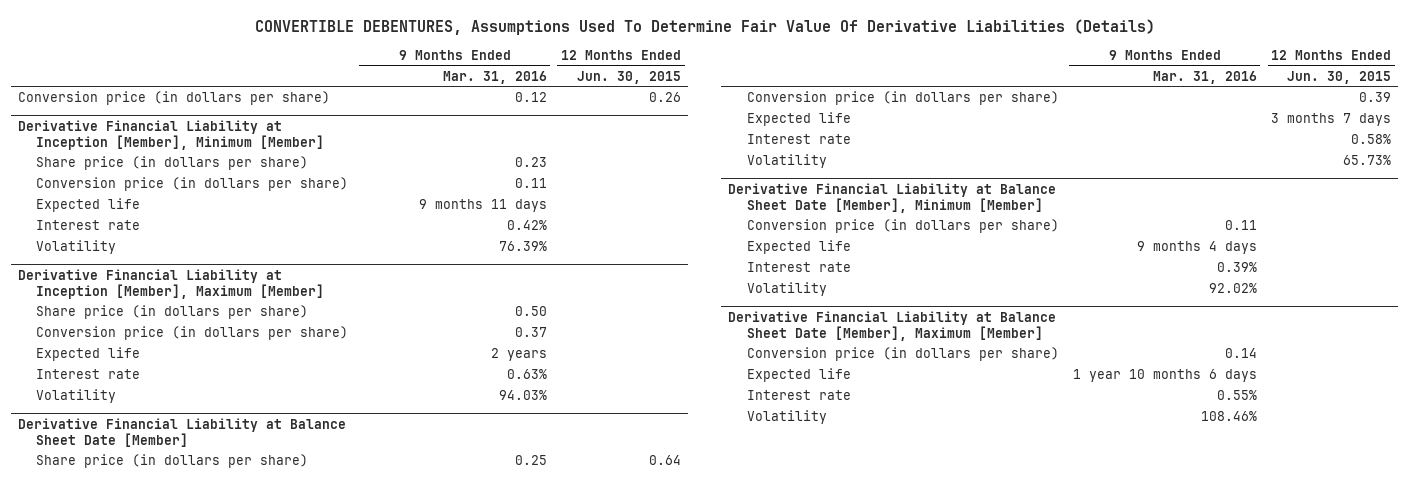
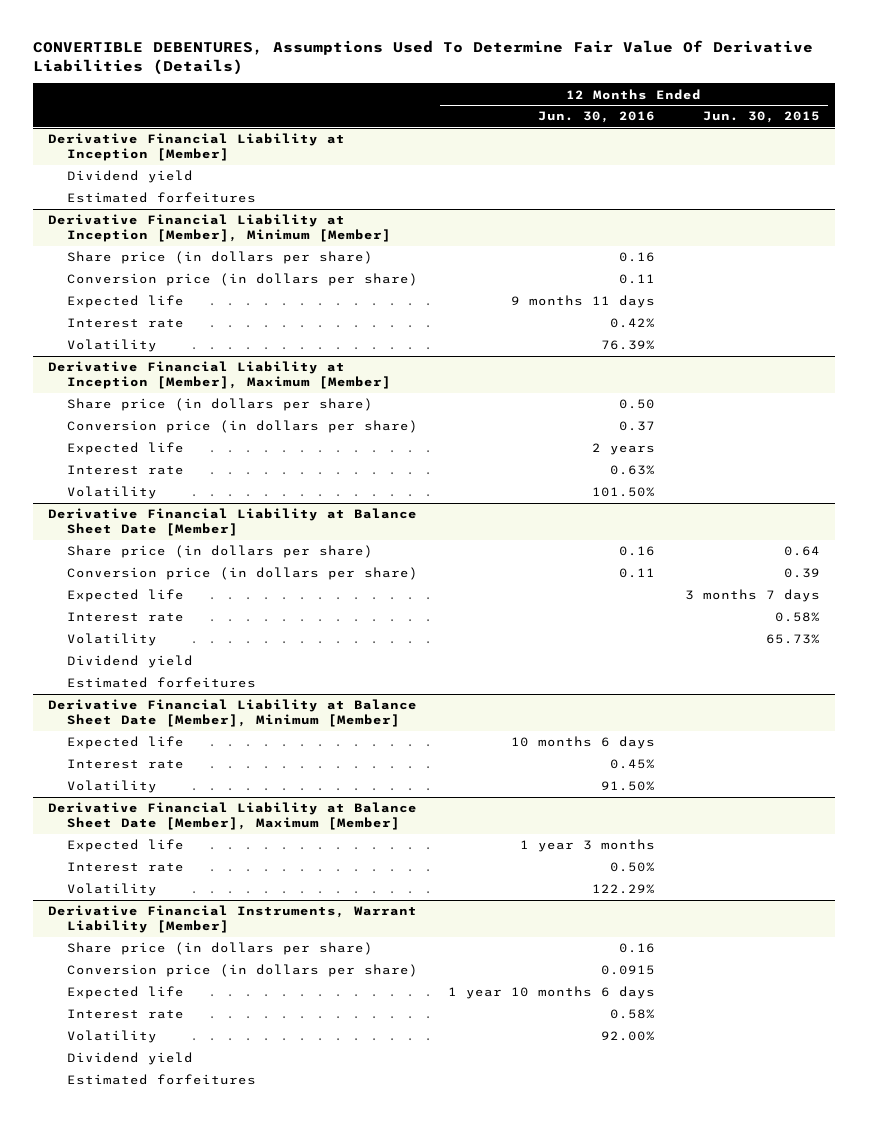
- | 9 Months Ended Mar. 31, 2016 | 12 Months Ended Jun. 30, 2015
+ | 12 Months Ended Jun. 30, 2016 | 12 Months Ended Jun. 30, 2015
- Conversion price (in dollars per share) | 0.12 | 0.26
+ Derivative Financial Liability at Inception [Member]
+ Dividend yield
+ Estimated forfeitures
@ Derivative Financial Liability at Balance Sheet Date [Member]
+ Dividend yield
+ Estimated forfeitures
@ Derivative Financial Liability at Balance Sheet Date [Member], Minimum [Member]
- Conversion price (in dollars per share) | 0.11 |
@ Derivative Financial Liability at Balance Sheet Date [Member], Maximum [Member]
- Conversion price (in dollars per share) | 0.14 |
+ Derivative Financial Instruments, Warrant Liability [Member]
+ Share price (in dollars per share) | 0.16 |
+ Conversion price (in dollars per share) | 0.0915 |
+ Expected life | 1 year 10 months 6 days |
+ Interest rate | 0.58% |
+ Volatility | 92.00% |
+ Dividend yield
+ Estimated forfeitures

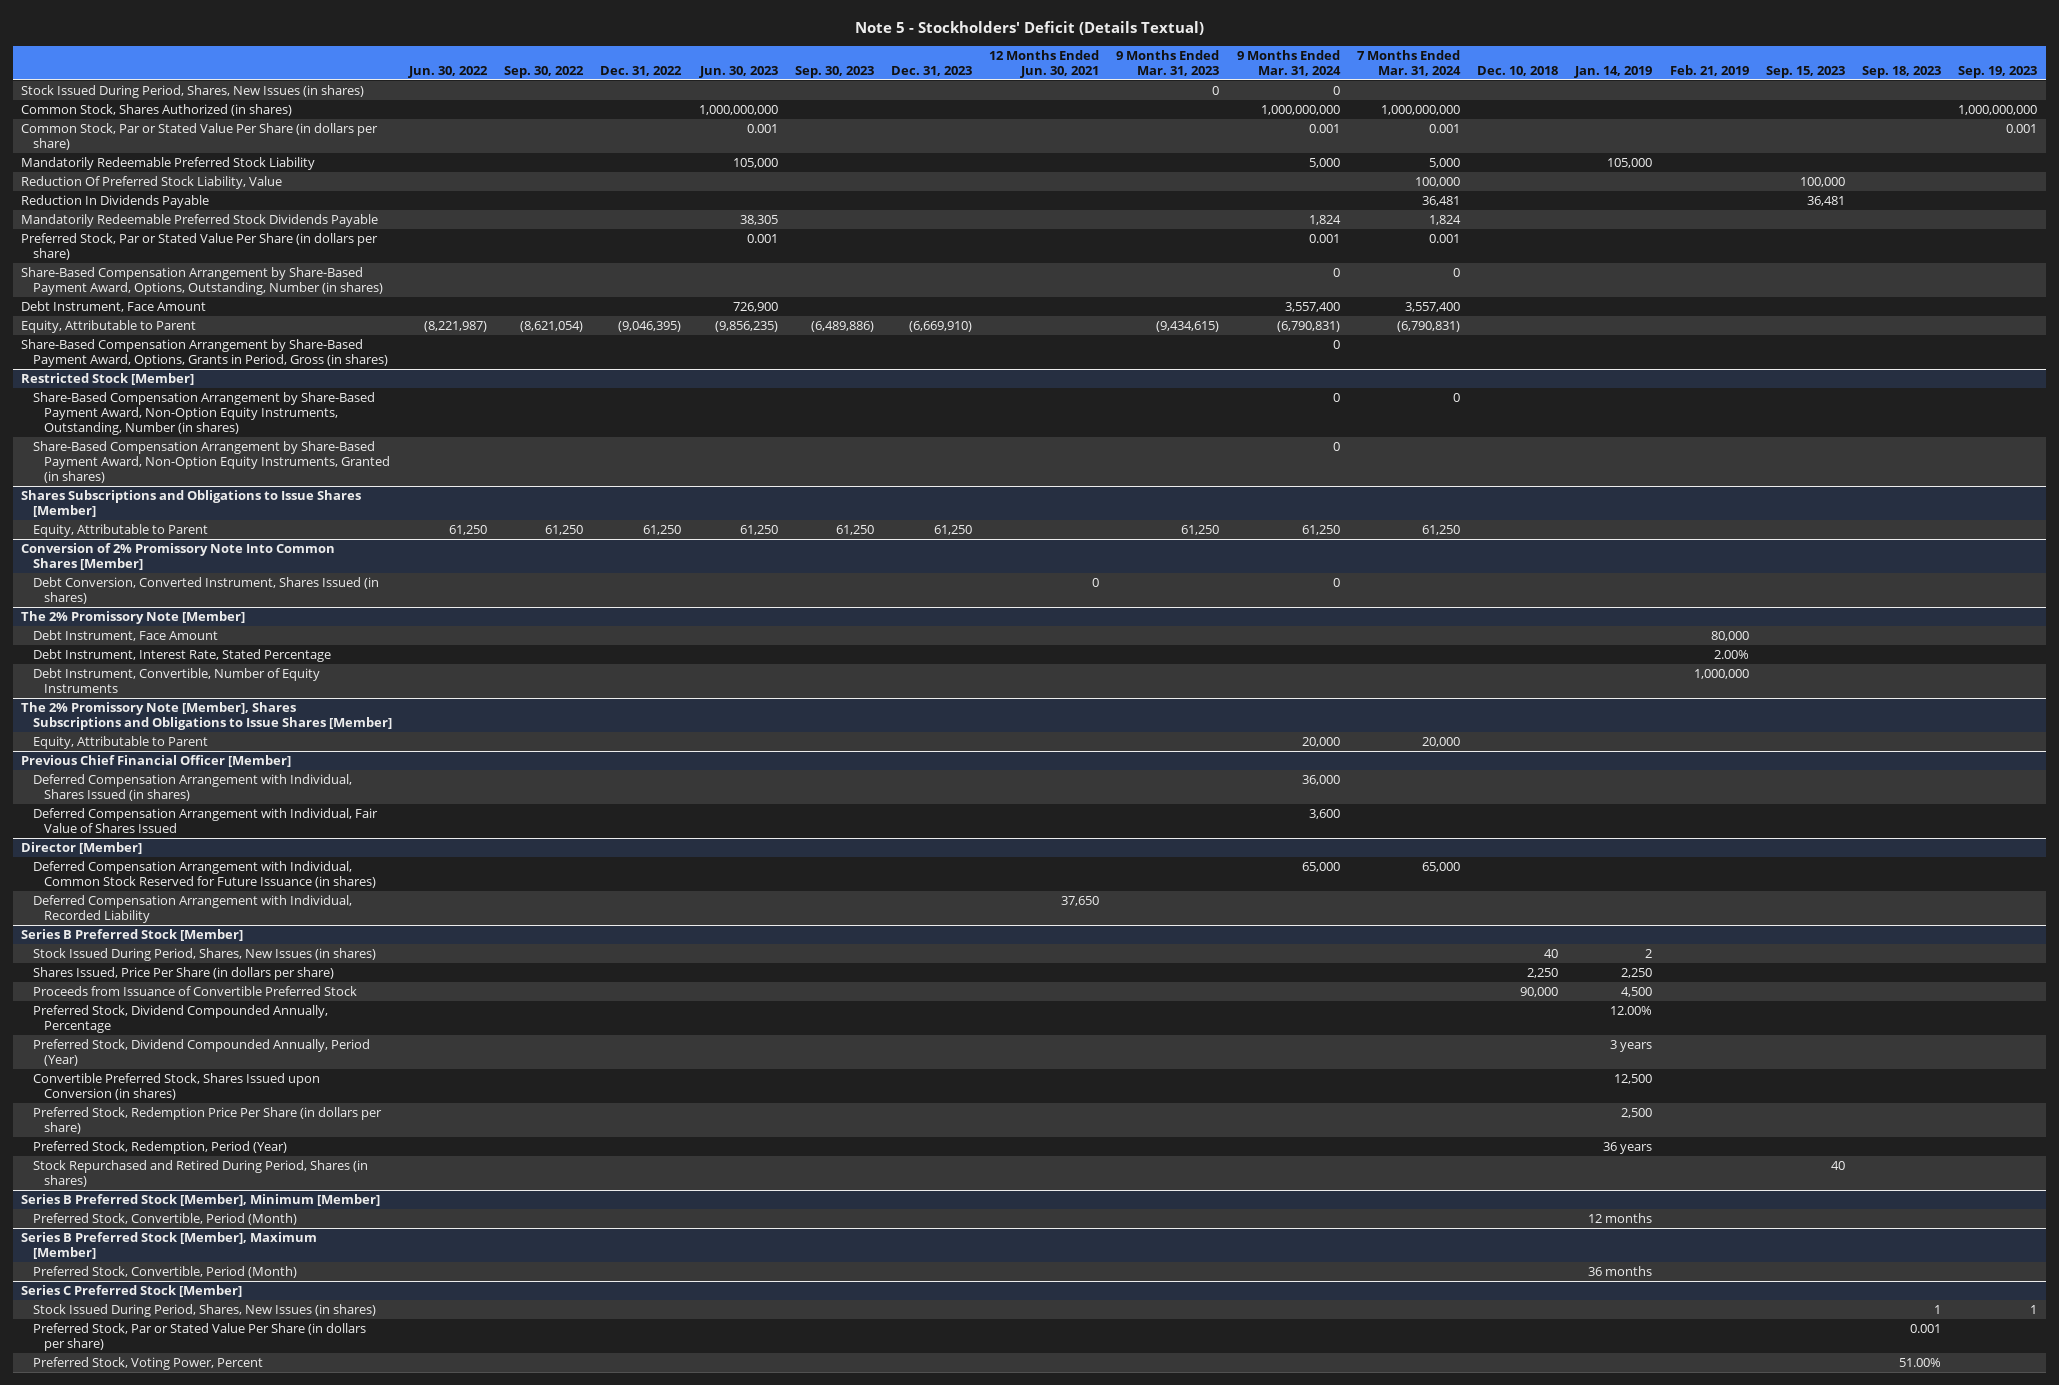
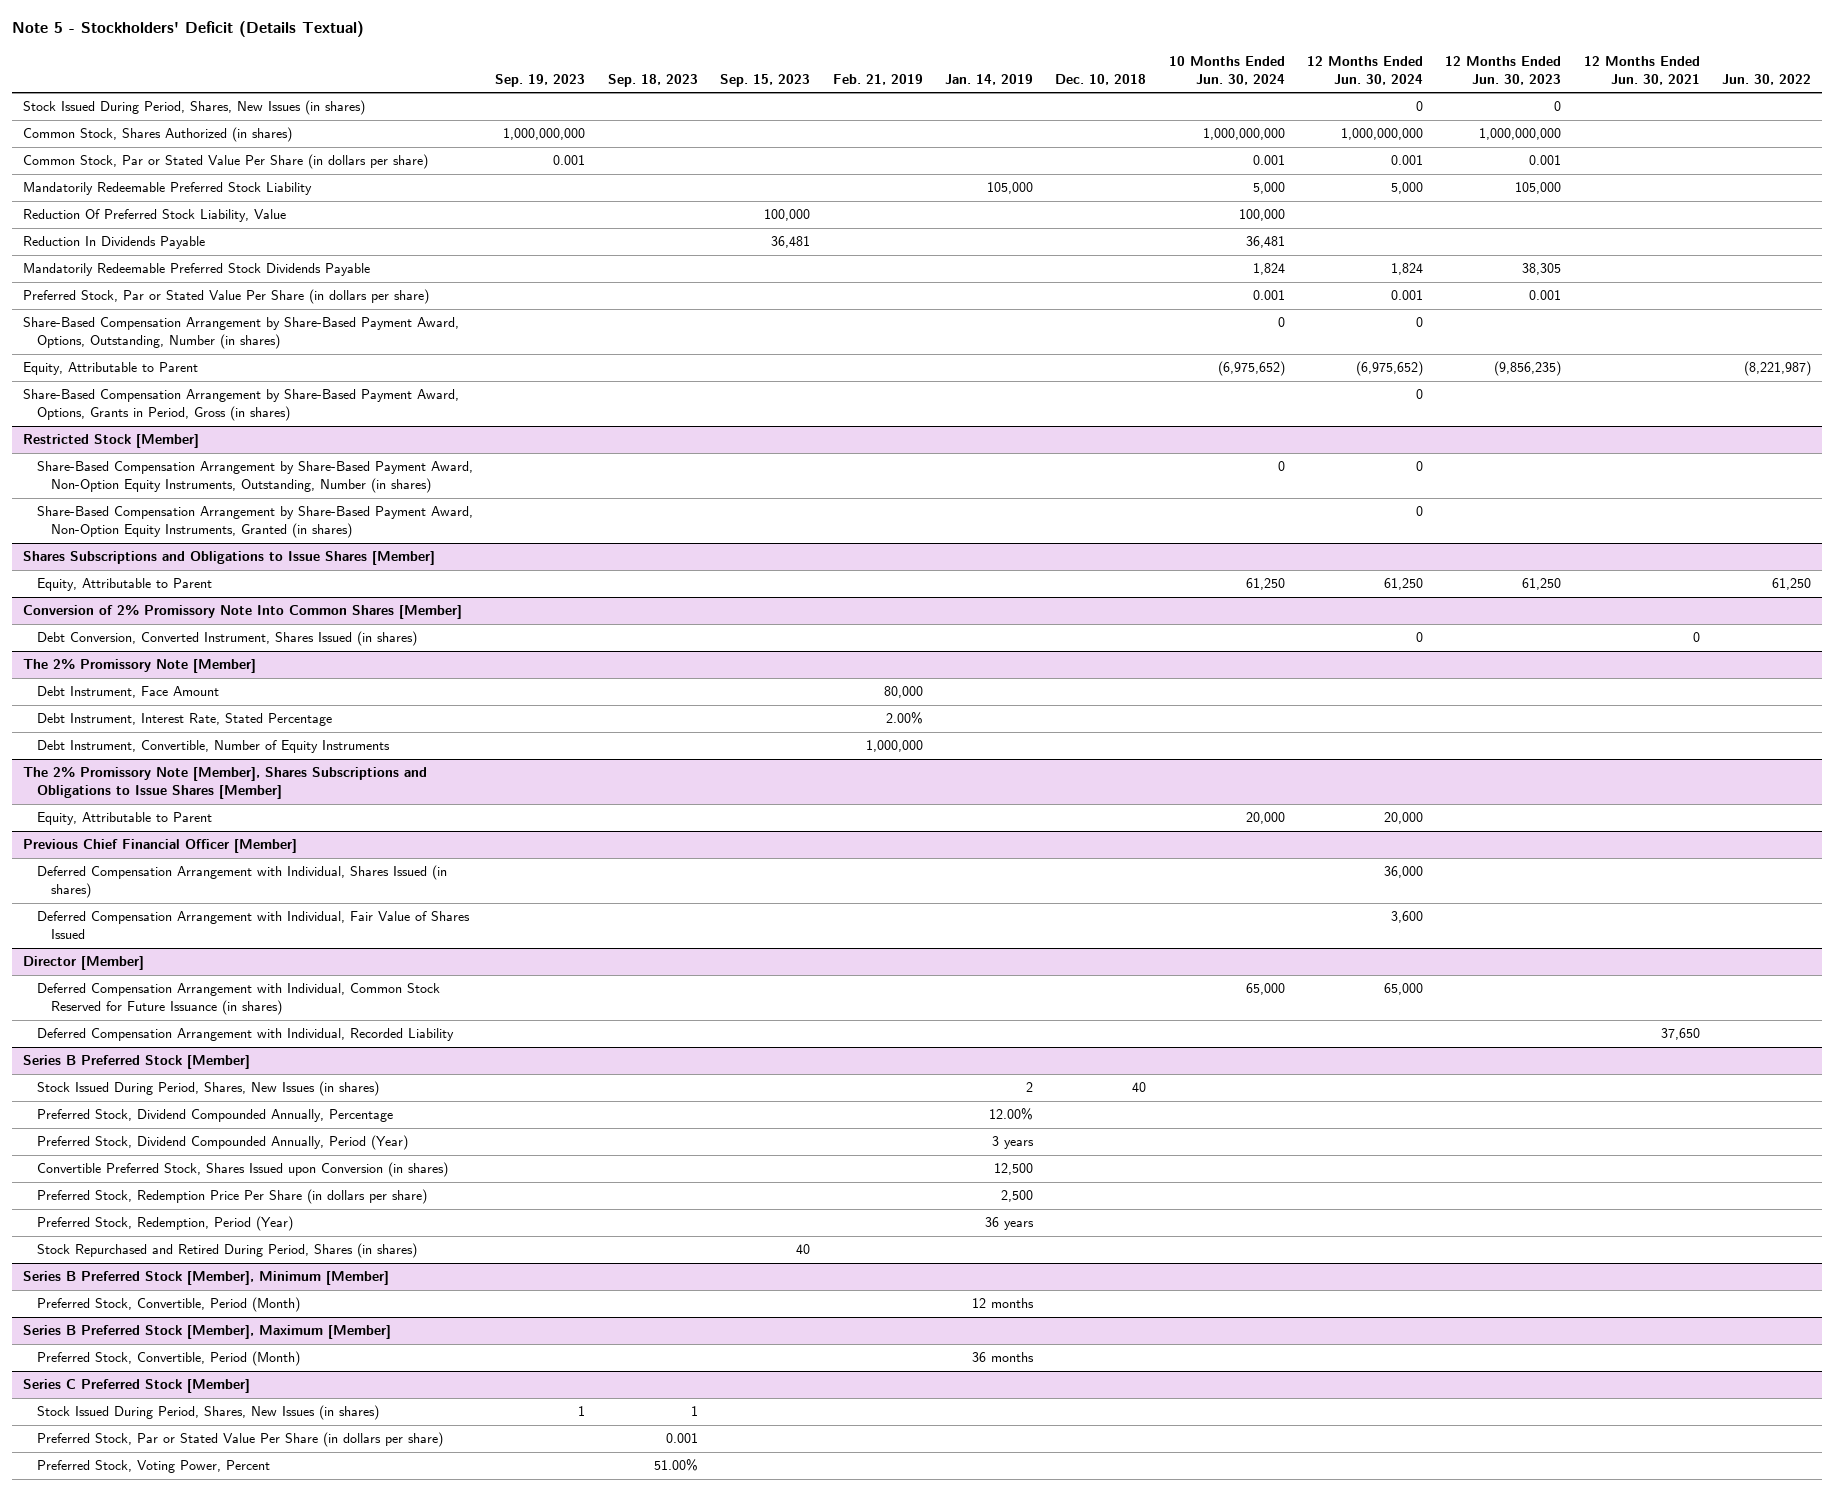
- | Jun. 30, 2022 | Sep. 30, 2022 | Dec. 31, 2022 | Jun. 30, 2023 | Sep. 30, 2023 | Dec. 31, 2023 | 12 Months Ended Jun. 30, 2021 | 9 Months Ended Mar. 31, 2023 | 9 Months Ended Mar. 31, 2024 | 7 Months Ended Mar. 31, 2024 | Dec. 10, 2018 | Jan. 14, 2019 | Feb. 21, 2019 | Sep. 15, 2023 | Sep. 18, 2023 | Sep. 19, 2023
+ | Sep. 19, 2023 | Sep. 18, 2023 | Sep. 15, 2023 | Feb. 21, 2019 | Jan. 14, 2019 | Dec. 10, 2018 | 10 Months Ended Jun. 30, 2024 | 12 Months Ended Jun. 30, 2024 | 12 Months Ended Jun. 30, 2023 | 12 Months Ended Jun. 30, 2021 | Jun. 30, 2022
- Debt Instrument, Face Amount | | | | 726,900 | | | | | 3,557,400 | 3,557,400 | | | | | |
@ Series B Preferred Stock [Member]
- Shares Issued, Price Per Share (in dollars per share) | | | | | | | | | | | 2,250 | 2,250 | | | |
- Proceeds from Issuance of Convertible Preferred Stock | | | | | | | | | | | 90,000 | 4,500 | | | |

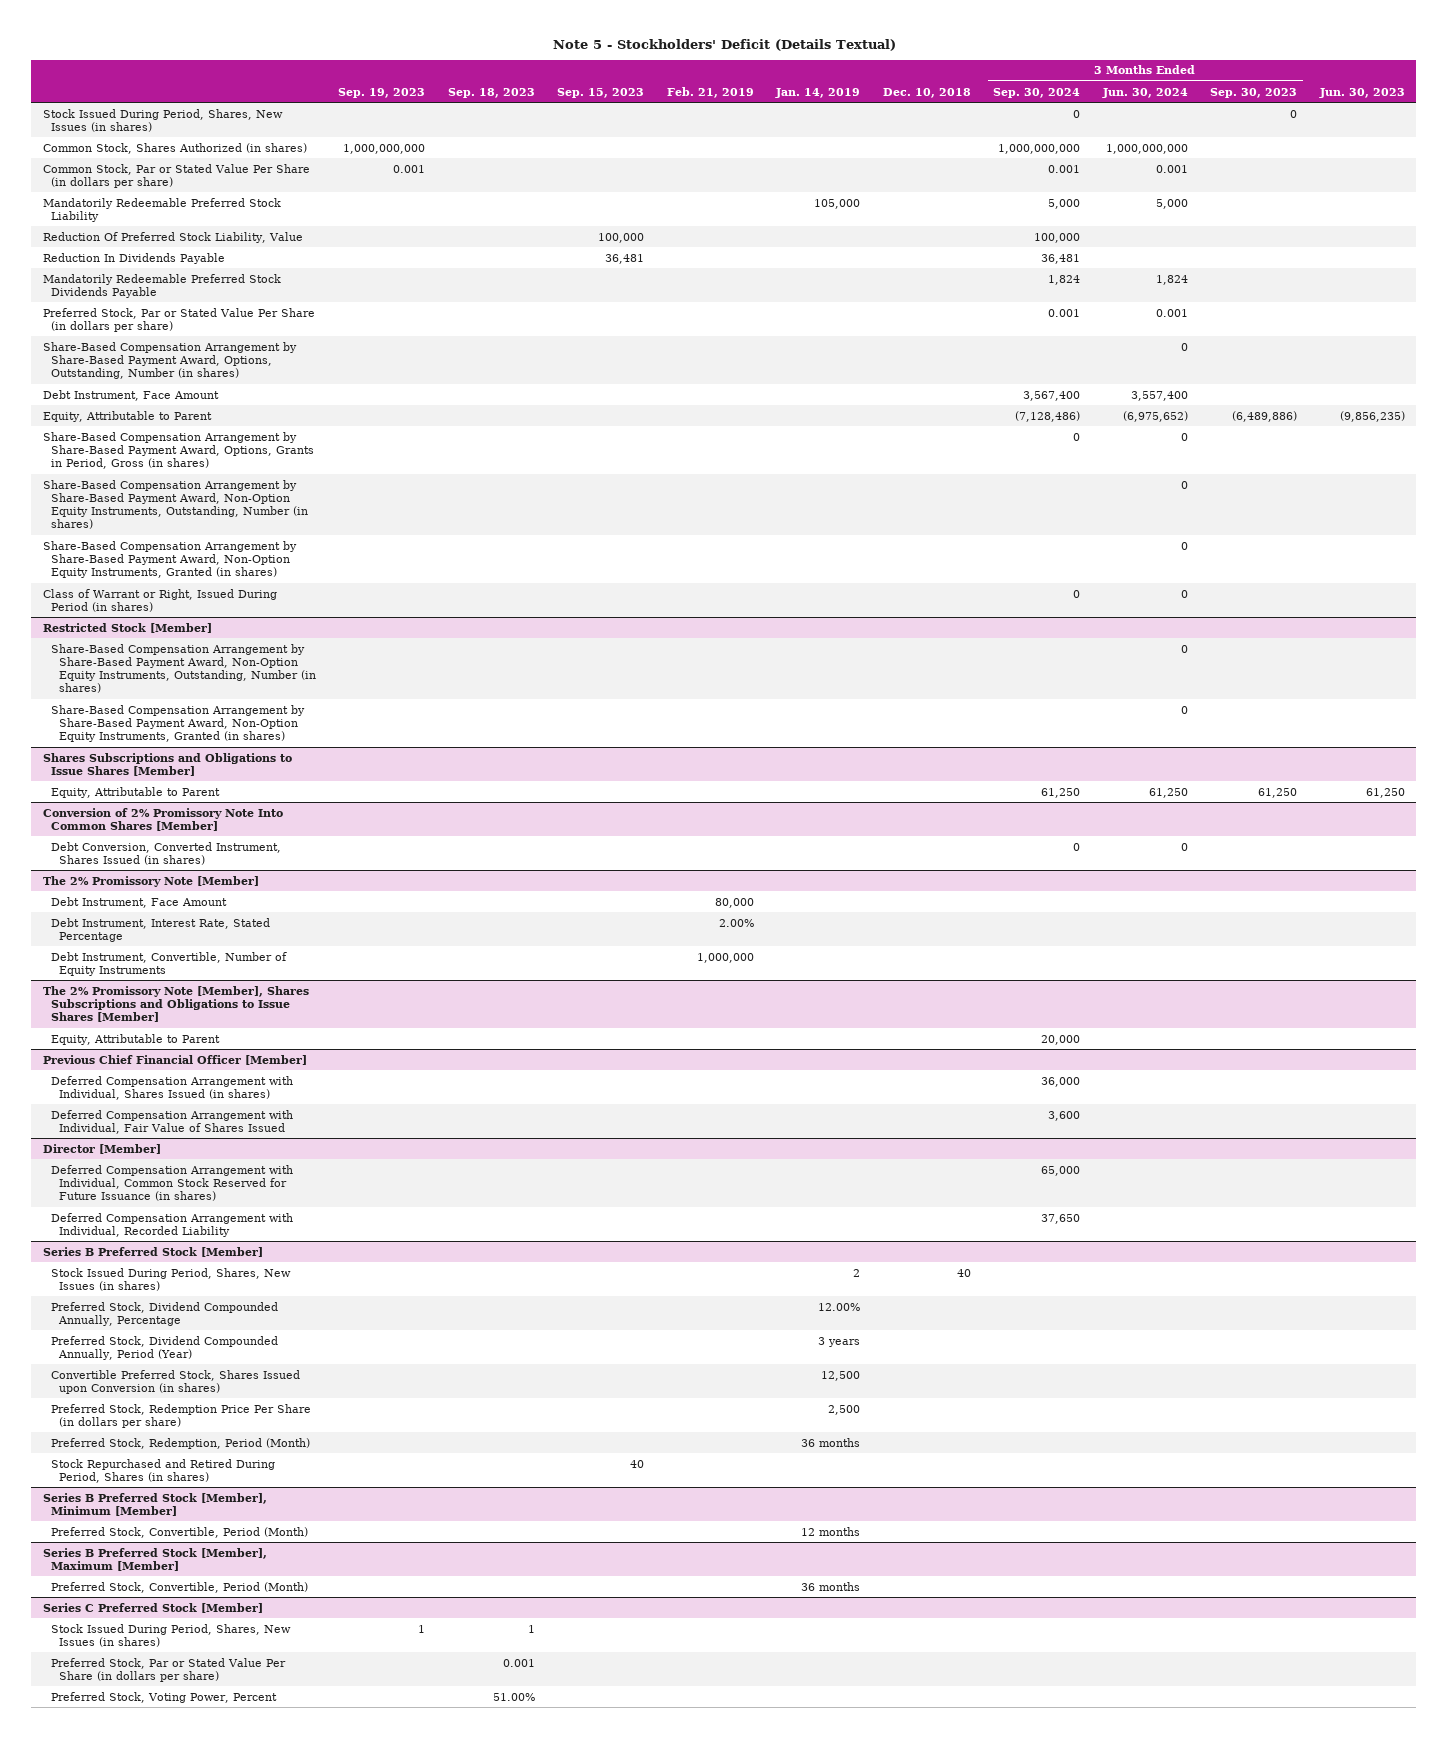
- | Sep. 19, 2023 | Sep. 18, 2023 | Sep. 15, 2023 | Feb. 21, 2019 | Jan. 14, 2019 | Dec. 10, 2018 | 10 Months Ended Jun. 30, 2024 | 12 Months Ended Jun. 30, 2024 | 12 Months Ended Jun. 30, 2023 | 12 Months Ended Jun. 30, 2021 | Jun. 30, 2022
+ | Sep. 19, 2023 | Sep. 18, 2023 | Sep. 15, 2023 | Feb. 21, 2019 | Jan. 14, 2019 | Dec. 10, 2018 | 3 Months Ended Sep. 30, 2024 | 3 Months Ended Jun. 30, 2024 | 3 Months Ended Sep. 30, 2023 | Jun. 30, 2023
+ Debt Instrument, Face Amount | | | | | | | 3,567,400 | 3,557,400 | |
+ Share-Based Compensation Arrangement by Share-Based Payment Award, Non-Option Equity Instruments, Outstanding, Number (in shares) | | | | | | | | 0 | |
+ Share-Based Compensation Arrangement by Share-Based Payment Award, Non-Option Equity Instruments, Granted (in shares) | | | | | | | | 0 | |
+ Class of Warrant or Right, Issued During Period (in shares) | | | | | | | 0 | 0 | |
@ Series B Preferred Stock [Member]
- Preferred Stock, Redemption, Period (Year) | | | | | 36 years | | | | | |
+ Preferred Stock, Redemption, Period (Month) | | | | | 36 months | | | | |

